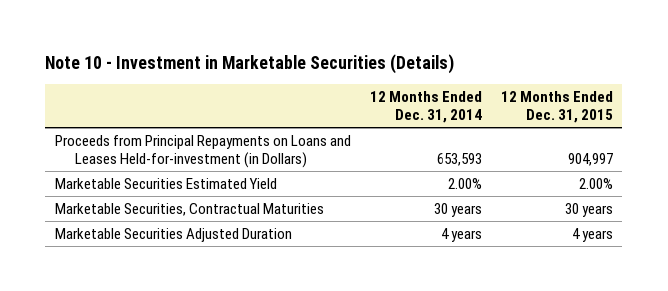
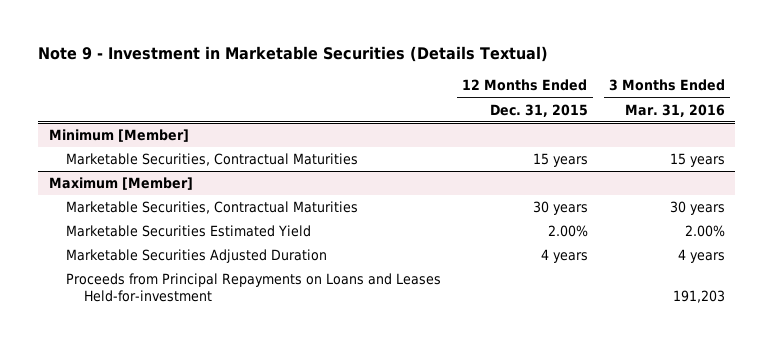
- Note 10 - Investment in Marketable Securities (Details)
+ Note 9 - Investment in Marketable Securities (Details Textual)
- | 12 Months Ended Dec. 31, 2014 | 12 Months Ended Dec. 31, 2015
+ | 12 Months Ended Dec. 31, 2015 | 3 Months Ended Mar. 31, 2016
- Proceeds from Principal Repayments on Loans and Leases Held-for-investment (in Dollars) | 653,593 | 904,997
- Marketable Securities Estimated Yield | 2.00% | 2.00%
+ Minimum [Member]
+ Marketable Securities, Contractual Maturities | 15 years | 15 years
+ Maximum [Member]
+ Marketable Securities Estimated Yield | 2.00% | 2.00%
+ Proceeds from Principal Repayments on Loans and Leases Held-for-investment | | 191,203

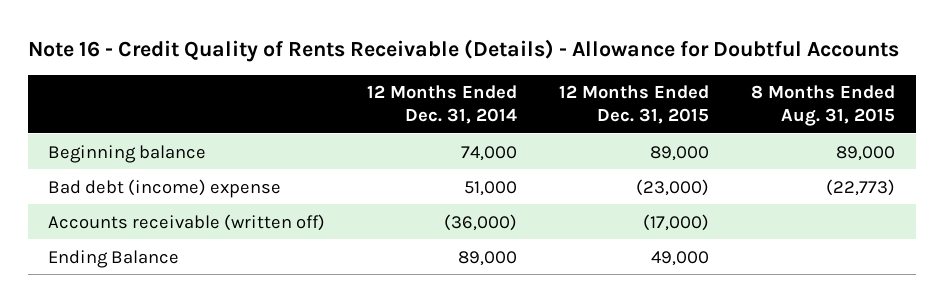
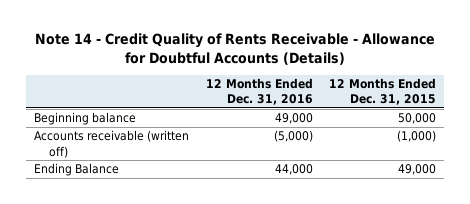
- Note 16 - Credit Quality of Rents Receivable (Details) - Allowance for Doubtful Accounts
+ Note 14 - Credit Quality of Rents Receivable - Allowance for Doubtful Accounts (Details)
- | 12 Months Ended Dec. 31, 2014 | 12 Months Ended Dec. 31, 2015 | 8 Months Ended Aug. 31, 2015
+ | 12 Months Ended Dec. 31, 2016 | 12 Months Ended Dec. 31, 2015
- Beginning balance | 74,000 | 89,000 | 89,000
- Bad debt (income) expense | 51,000 | (23,000) | (22,773)
- Accounts receivable (written off) | (36,000) | (17,000) |
+ Beginning balance | 49,000 | 50,000
+ Accounts receivable (written off) | (5,000) | (1,000)

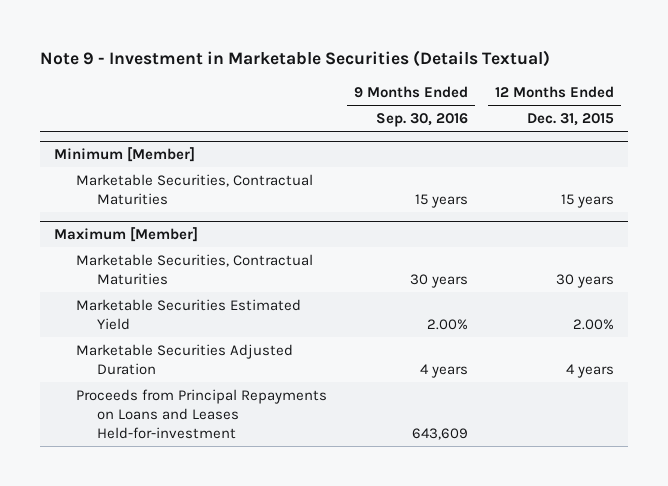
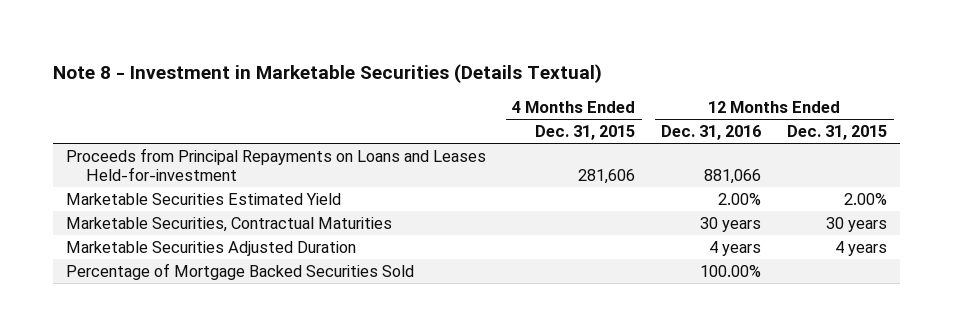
- Note 9 - Investment in Marketable Securities (Details Textual)
+ Note 8 - Investment in Marketable Securities (Details Textual)
- | 9 Months Ended Sep. 30, 2016 | 12 Months Ended Dec. 31, 2015
+ | 4 Months Ended Dec. 31, 2015 | 12 Months Ended Dec. 31, 2016 | 12 Months Ended Dec. 31, 2015
- Minimum [Member]
- Marketable Securities, Contractual Maturities | 15 years | 15 years
- Maximum [Member]
- Marketable Securities, Contractual Maturities | 30 years | 30 years
+ Proceeds from Principal Repayments on Loans and Leases Held-for-investment | 281,606 | 881,066 |
+ Marketable Securities, Contractual Maturities | | 30 years | 30 years
- Proceeds from Principal Repayments on Loans and Leases Held-for-investment | 643,609 |
+ Percentage of Mortgage Backed Securities Sold | | 100.00% |

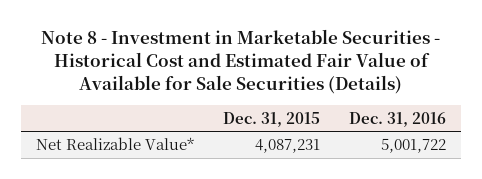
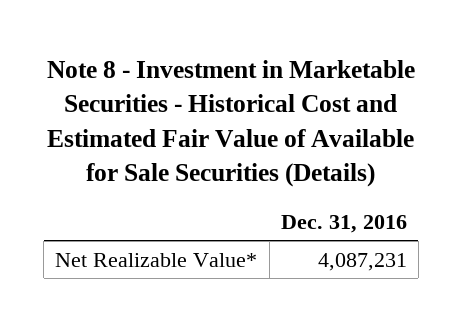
- | Dec. 31, 2015 | Dec. 31, 2016
+ | Dec. 31, 2016
- Net Realizable Value* | 4,087,231 | 5,001,722
+ Net Realizable Value* | 4,087,231

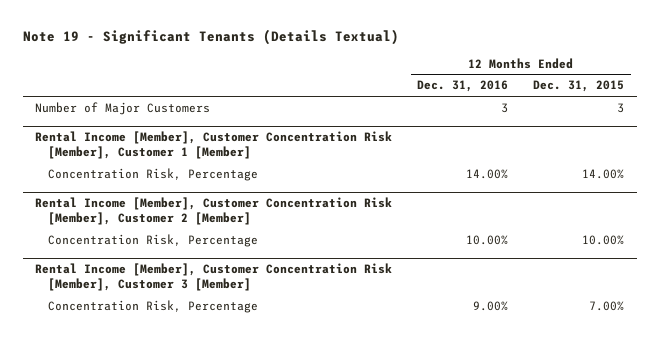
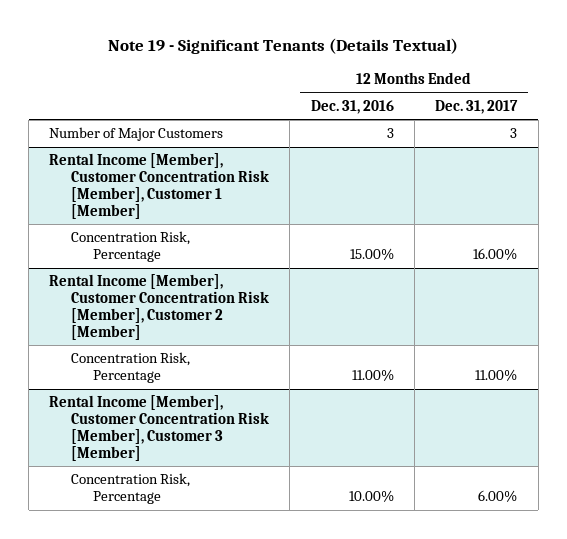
- | 12 Months Ended Dec. 31, 2016 | 12 Months Ended Dec. 31, 2015
+ | 12 Months Ended Dec. 31, 2016 | 12 Months Ended Dec. 31, 2017
@ Rental Income [Member], Customer Concentration Risk [Member], Customer 1 [Member]
- Concentration Risk, Percentage | 14.00% | 14.00%
+ Concentration Risk, Percentage | 15.00% | 16.00%
@ Rental Income [Member], Customer Concentration Risk [Member], Customer 2 [Member]
- Concentration Risk, Percentage | 10.00% | 10.00%
+ Concentration Risk, Percentage | 11.00% | 11.00%
@ Rental Income [Member], Customer Concentration Risk [Member], Customer 3 [Member]
- Concentration Risk, Percentage | 9.00% | 7.00%
+ Concentration Risk, Percentage | 10.00% | 6.00%

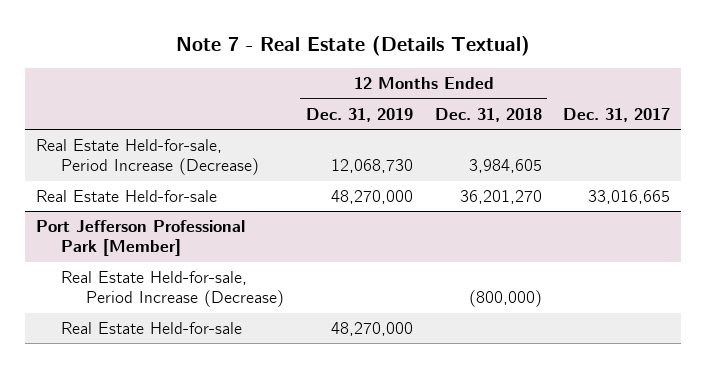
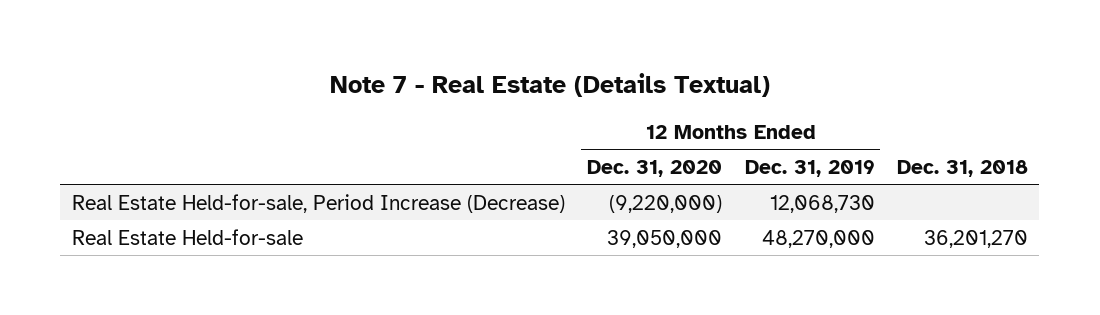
- | 12 Months Ended Dec. 31, 2019 | 12 Months Ended Dec. 31, 2018 | Dec. 31, 2017
+ | 12 Months Ended Dec. 31, 2020 | 12 Months Ended Dec. 31, 2019 | Dec. 31, 2018
- Port Jefferson Professional Park [Member]
- Real Estate Held-for-sale, Period Increase (Decrease) | | (800,000) |
- Real Estate Held-for-sale | 48,270,000 | |

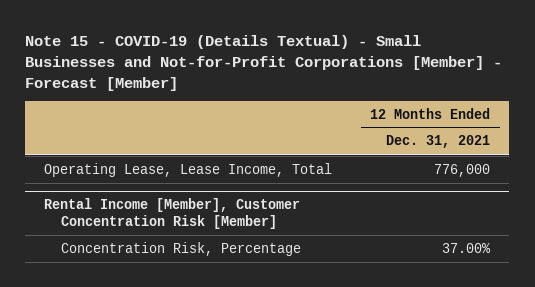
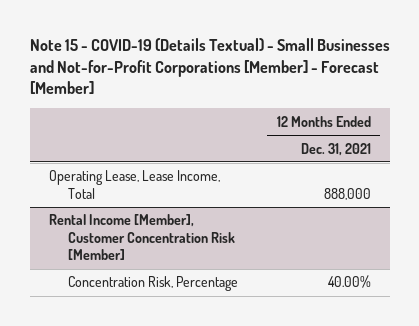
- Operating Lease, Lease Income, Total | 776,000
+ Operating Lease, Lease Income, Total | 888,000
@ Rental Income [Member], Customer Concentration Risk [Member]
- Concentration Risk, Percentage | 37.00%
+ Concentration Risk, Percentage | 40.00%

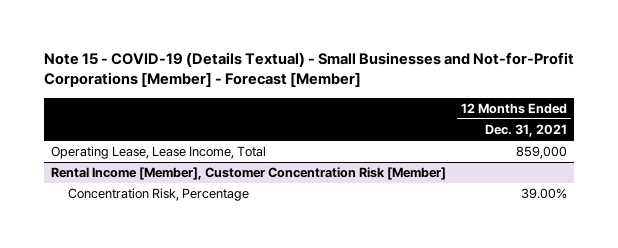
- Operating Lease, Lease Income, Total | 888,000
+ Operating Lease, Lease Income, Total | 859,000
@ Rental Income [Member], Customer Concentration Risk [Member]
- Concentration Risk, Percentage | 40.00%
+ Concentration Risk, Percentage | 39.00%

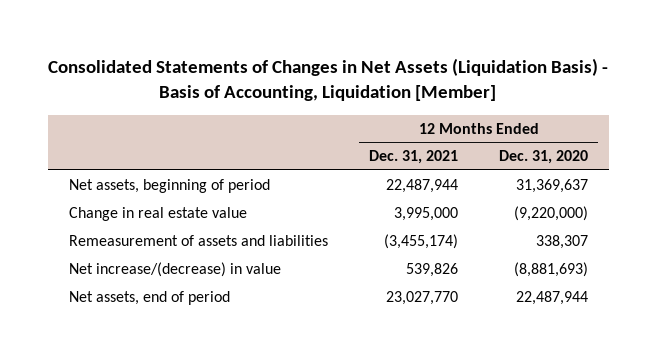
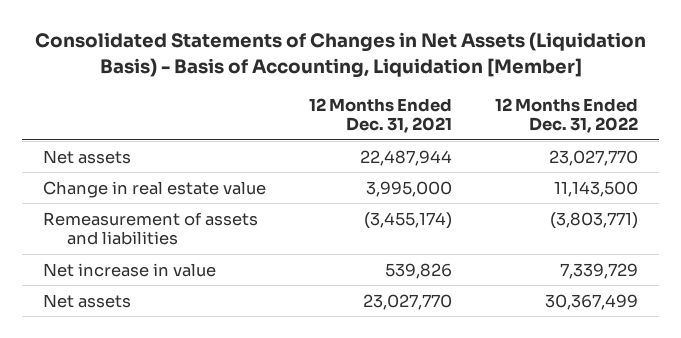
- | 12 Months Ended Dec. 31, 2021 | 12 Months Ended Dec. 31, 2020
+ | 12 Months Ended Dec. 31, 2021 | 12 Months Ended Dec. 31, 2022
- Net assets, beginning of period | 22,487,944 | 31,369,637
+ Net assets | 22,487,944 | 23,027,770
- Net increase/(decrease) in value | 539,826 | (8,881,693)
- Net assets, end of period | 23,027,770 | 22,487,944
+ Net increase in value | 539,826 | 7,339,729
+ Net assets | 23,027,770 | 30,367,499

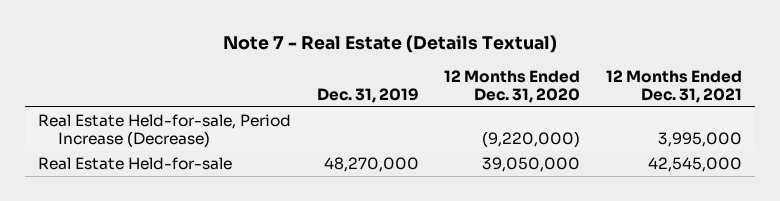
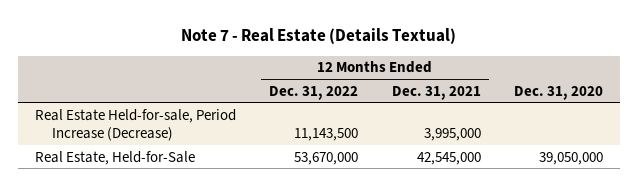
- | Dec. 31, 2019 | 12 Months Ended Dec. 31, 2020 | 12 Months Ended Dec. 31, 2021
+ | 12 Months Ended Dec. 31, 2022 | 12 Months Ended Dec. 31, 2021 | Dec. 31, 2020
- Real Estate Held-for-sale | 48,270,000 | 39,050,000 | 42,545,000
+ Real Estate, Held-for-Sale | 53,670,000 | 42,545,000 | 39,050,000

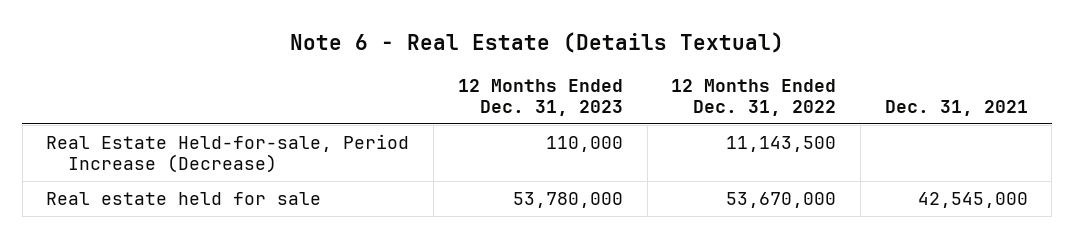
- Note 7 - Real Estate (Details Textual)
+ Note 6 - Real Estate (Details Textual)
- | 12 Months Ended Dec. 31, 2022 | 12 Months Ended Dec. 31, 2021 | Dec. 31, 2020
+ | 12 Months Ended Dec. 31, 2023 | 12 Months Ended Dec. 31, 2022 | Dec. 31, 2021
- Real Estate, Held-for-Sale | 53,670,000 | 42,545,000 | 39,050,000
+ Real estate held for sale | 53,780,000 | 53,670,000 | 42,545,000

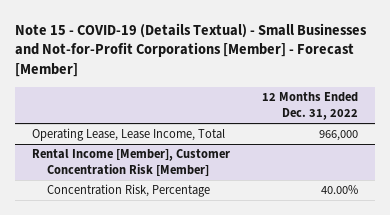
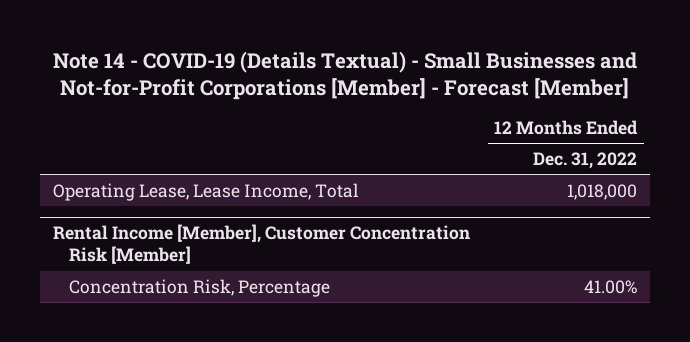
- Note 15 - COVID-19 (Details Textual) - Small Businesses and Not-for-Profit Corporations [Member] - Forecast [Member]
+ Note 14 - COVID-19 (Details Textual) - Small Businesses and Not-for-Profit Corporations [Member] - Forecast [Member]
- Operating Lease, Lease Income, Total | 966,000
+ Operating Lease, Lease Income, Total | 1,018,000
@ Rental Income [Member], Customer Concentration Risk [Member]
- Concentration Risk, Percentage | 40.00%
+ Concentration Risk, Percentage | 41.00%

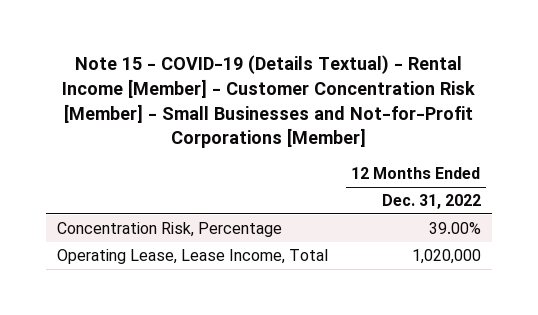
- Note 14 - COVID-19 (Details Textual) - Small Businesses and Not-for-Profit Corporations [Member] - Forecast [Member]
+ Note 15 - COVID-19 (Details Textual) - Rental Income [Member] - Customer Concentration Risk [Member] - Small Businesses and Not-for-Profit Corporations [Member]
- Operating Lease, Lease Income, Total | 1,018,000
- Rental Income [Member], Customer Concentration Risk [Member]
- Concentration Risk, Percentage | 41.00%
+ Concentration Risk, Percentage | 39.00%
+ Operating Lease, Lease Income, Total | 1,020,000

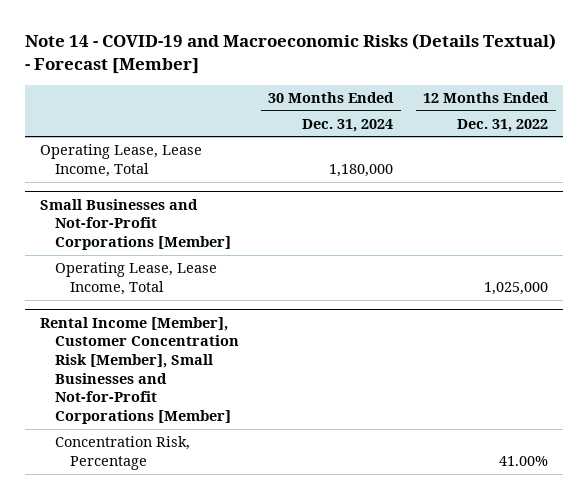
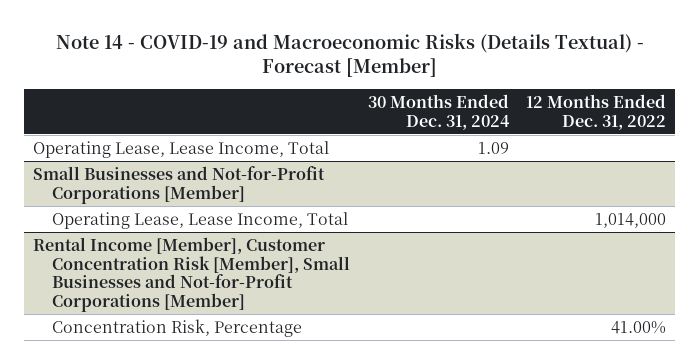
- Operating Lease, Lease Income, Total | 1,180,000 |
+ Operating Lease, Lease Income, Total | 1.09 |
@ Small Businesses and Not-for-Profit Corporations [Member]
- Operating Lease, Lease Income, Total | | 1,025,000
+ Operating Lease, Lease Income, Total | | 1,014,000

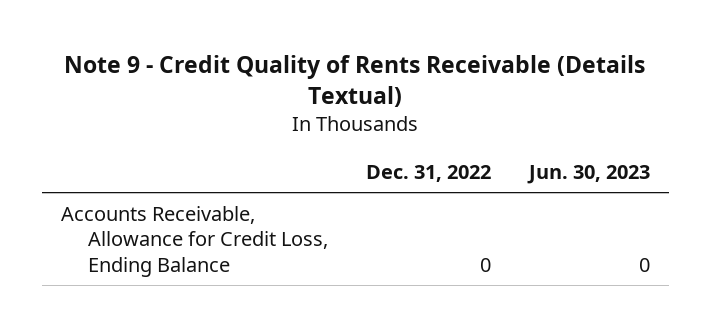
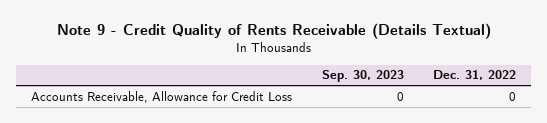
- | Dec. 31, 2022 | Jun. 30, 2023
+ | Sep. 30, 2023 | Dec. 31, 2022
- Accounts Receivable, Allowance for Credit Loss, Ending Balance | 0 | 0
+ Accounts Receivable, Allowance for Credit Loss | 0 | 0

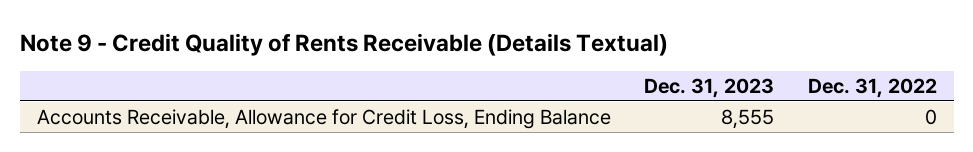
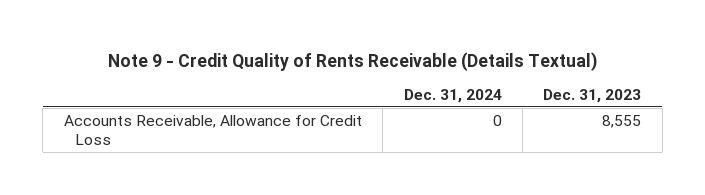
- | Dec. 31, 2023 | Dec. 31, 2022
+ | Dec. 31, 2024 | Dec. 31, 2023
- Accounts Receivable, Allowance for Credit Loss, Ending Balance | 8,555 | 0
+ Accounts Receivable, Allowance for Credit Loss | 0 | 8,555

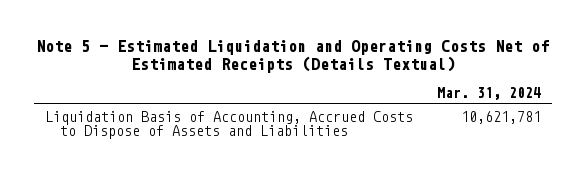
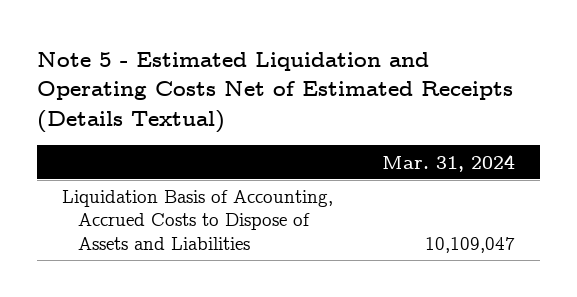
- Liquidation Basis of Accounting, Accrued Costs to Dispose of Assets and Liabilities | 10,621,781
+ Liquidation Basis of Accounting, Accrued Costs to Dispose of Assets and Liabilities | 10,109,047

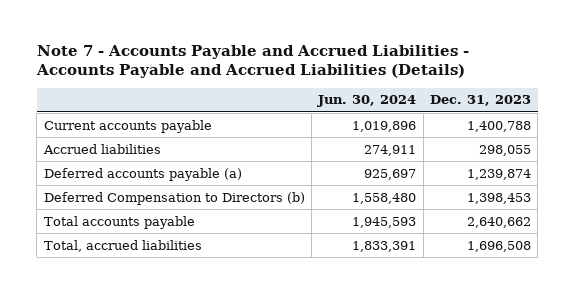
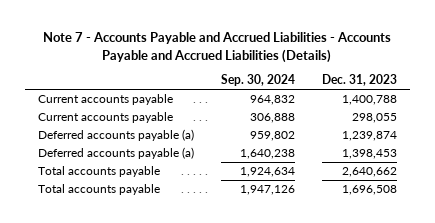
- | Jun. 30, 2024 | Dec. 31, 2023
+ | Sep. 30, 2024 | Dec. 31, 2023
- Accrued liabilities | 274,911 | 298,055
+ Current accounts payable | 306,888 | 298,055
- Deferred Compensation to Directors (b) | 1,558,480 | 1,398,453
+ Deferred accounts payable (a) | 1,640,238 | 1,398,453
- Total, accrued liabilities | 1,833,391 | 1,696,508
+ Total accounts payable | 1,947,126 | 1,696,508

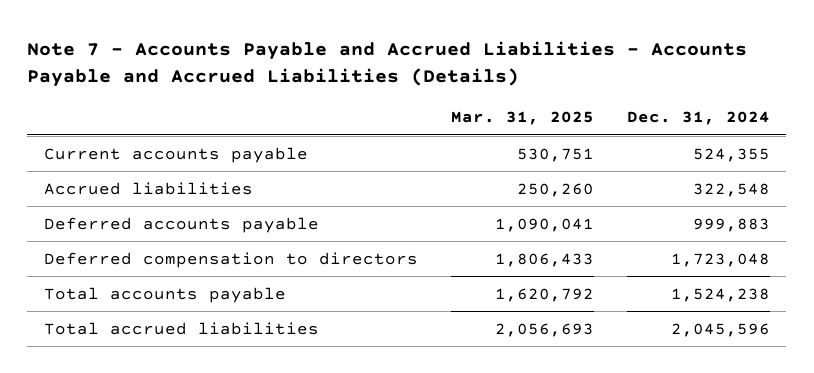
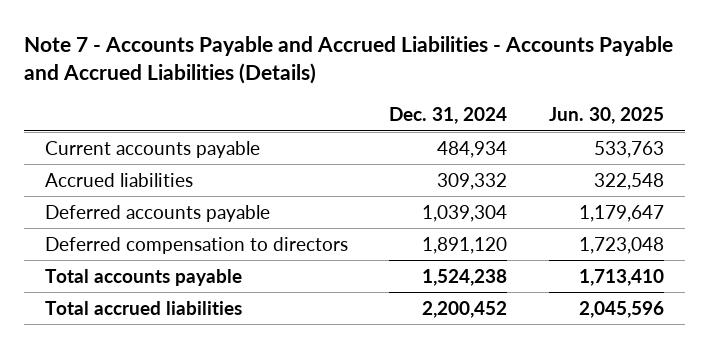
- | Mar. 31, 2025 | Dec. 31, 2024
+ | Dec. 31, 2024 | Jun. 30, 2025
- Current accounts payable | 530,751 | 524,355
- Accrued liabilities | 250,260 | 322,548
- Deferred accounts payable | 1,090,041 | 999,883
- Deferred compensation to directors | 1,806,433 | 1,723,048
+ Current accounts payable | 484,934 | 533,763
+ Accrued liabilities | 309,332 | 322,548
+ Deferred accounts payable | 1,039,304 | 1,179,647
+ Deferred compensation to directors | 1,891,120 | 1,723,048
- Total accrued liabilities | 2,056,693 | 2,045,596
+ Total accrued liabilities | 2,200,452 | 2,045,596

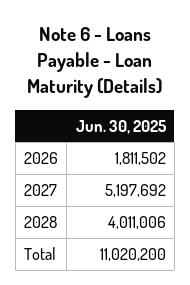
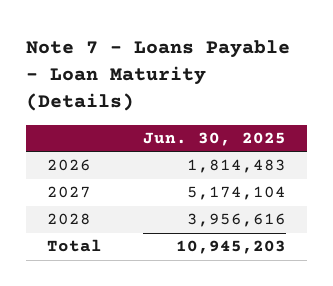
- Note 6 - Loans Payable - Loan Maturity (Details)
+ Note 7 - Loans Payable - Loan Maturity (Details)
- 2026 | 1,811,502
- 2027 | 5,197,692
- 2028 | 4,011,006
- Total | 11,020,200
+ 2026 | 1,814,483
+ 2027 | 5,174,104
+ 2028 | 3,956,616
+ Total | 10,945,203

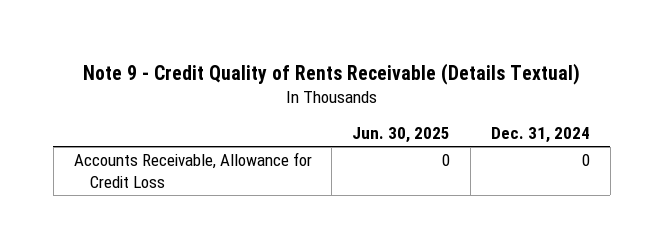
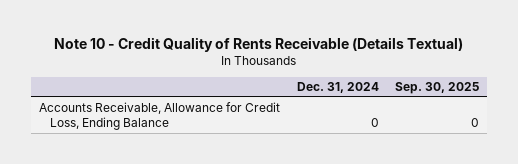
- Note 9 - Credit Quality of Rents Receivable (Details Textual)
+ Note 10 - Credit Quality of Rents Receivable (Details Textual)
- | Jun. 30, 2025 | Dec. 31, 2024
+ | Dec. 31, 2024 | Sep. 30, 2025
- Accounts Receivable, Allowance for Credit Loss | 0 | 0
+ Accounts Receivable, Allowance for Credit Loss, Ending Balance | 0 | 0

